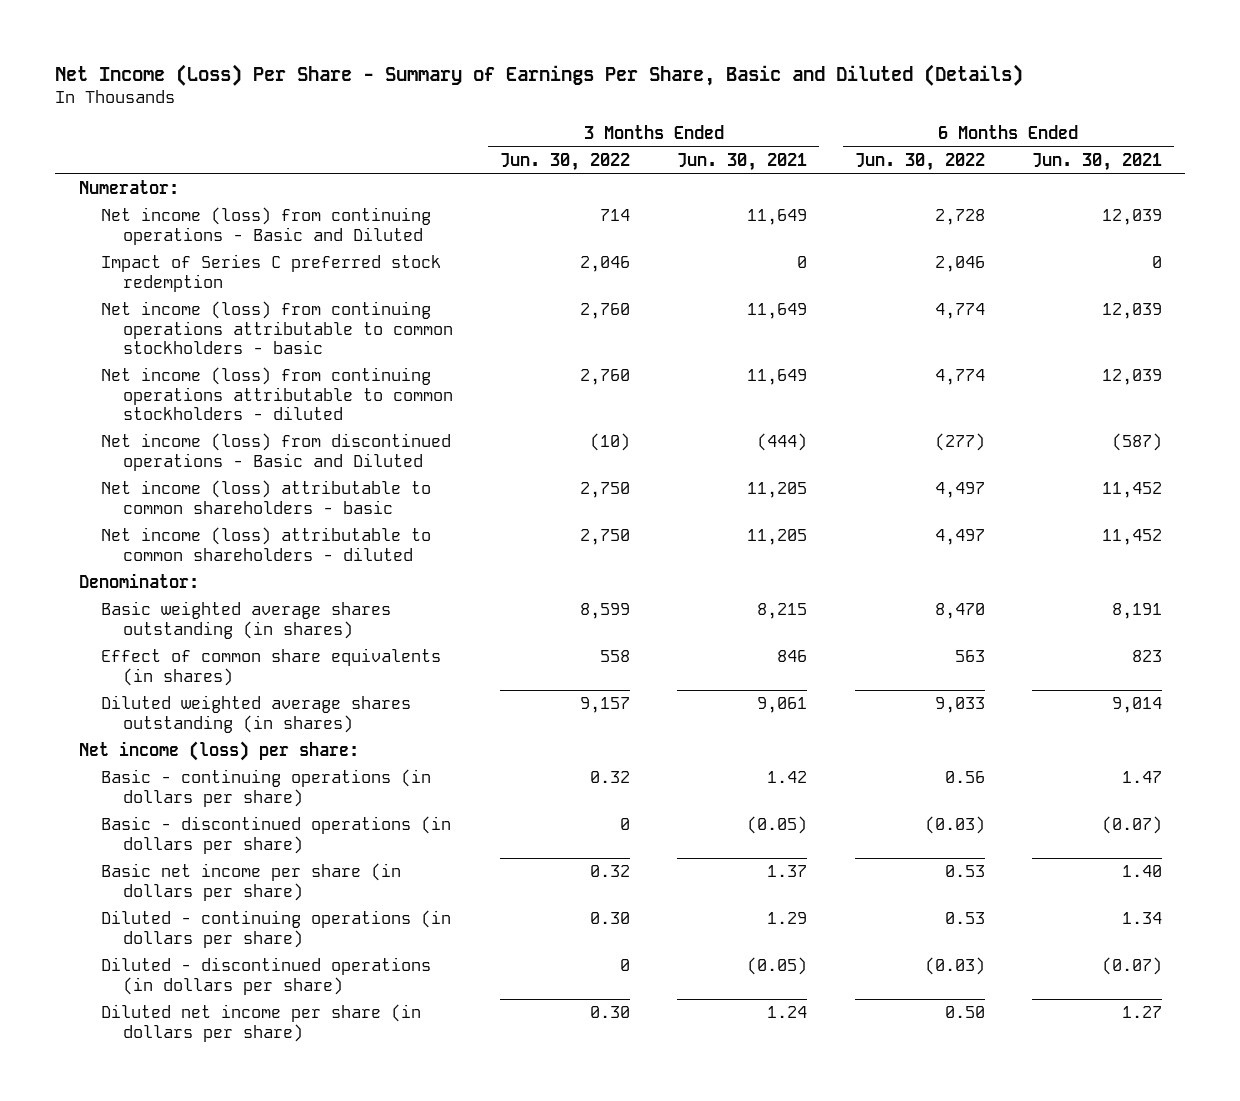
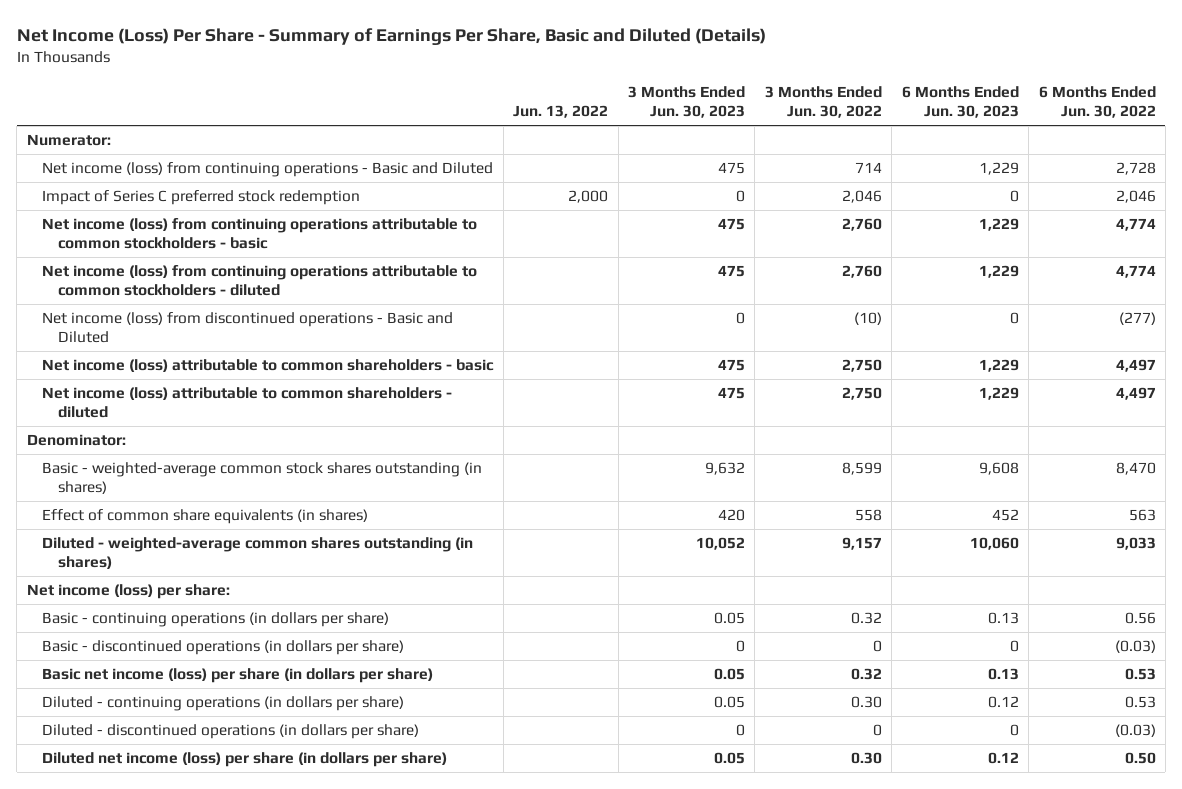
- | 3 Months Ended Jun. 30, 2022 | 3 Months Ended Jun. 30, 2021 | 6 Months Ended Jun. 30, 2022 | 6 Months Ended Jun. 30, 2021
+ | Jun. 13, 2022 | 3 Months Ended Jun. 30, 2023 | 3 Months Ended Jun. 30, 2022 | 6 Months Ended Jun. 30, 2023 | 6 Months Ended Jun. 30, 2022
- Basic weighted average shares outstanding (in shares) | 8,599 | 8,215 | 8,470 | 8,191
+ Basic - weighted-average common stock shares outstanding (in shares) | | 9,632 | 8,599 | 9,608 | 8,470
- Diluted weighted average shares outstanding (in shares) | 9,157 | 9,061 | 9,033 | 9,014
+ Diluted - weighted-average common shares outstanding (in shares) | | 10,052 | 9,157 | 10,060 | 9,033
- Basic net income per share (in dollars per share) | 0.32 | 1.37 | 0.53 | 1.40
+ Basic net income (loss) per share (in dollars per share) | | 0.05 | 0.32 | 0.13 | 0.53
- Diluted net income per share (in dollars per share) | 0.30 | 1.24 | 0.50 | 1.27
+ Diluted net income (loss) per share (in dollars per share) | | 0.05 | 0.30 | 0.12 | 0.50

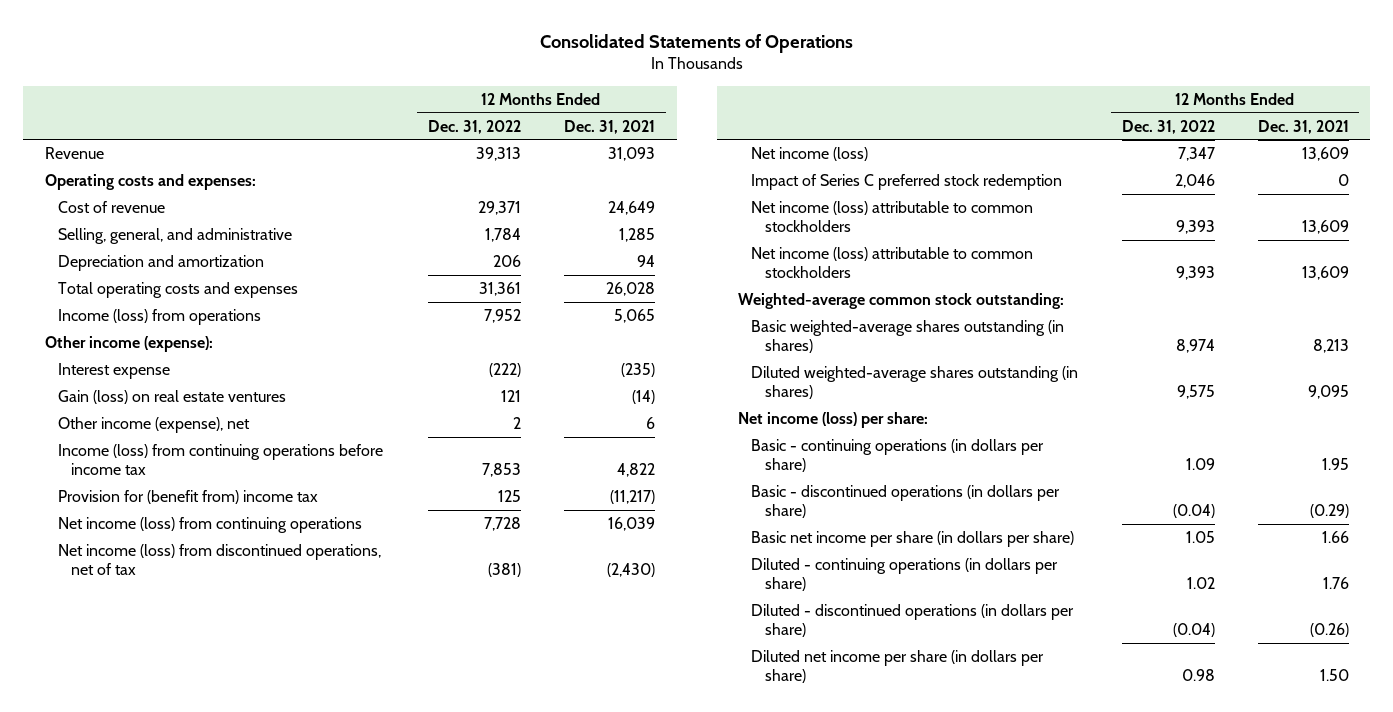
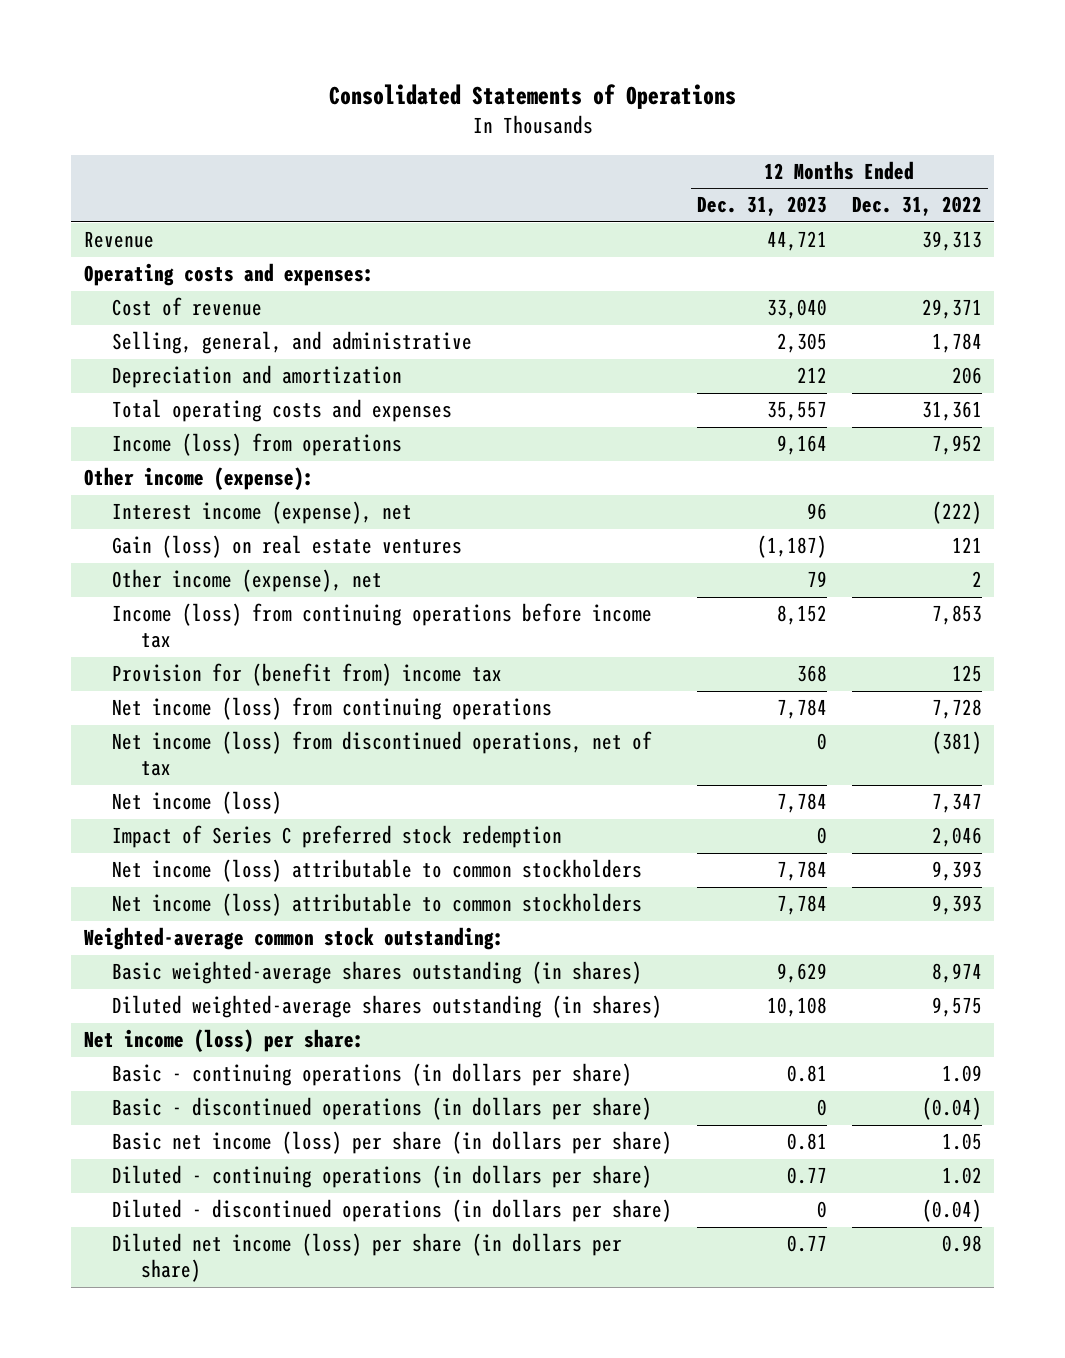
- | 12 Months Ended Dec. 31, 2022 | 12 Months Ended Dec. 31, 2021
+ | 12 Months Ended Dec. 31, 2023 | 12 Months Ended Dec. 31, 2022
- Interest expense | (222) | (235)
+ Interest income (expense), net | 96 | (222)
- Basic net income per share (in dollars per share) | 1.05 | 1.66
+ Basic net income (loss) per share (in dollars per share) | 0.81 | 1.05
- Diluted net income per share (in dollars per share) | 0.98 | 1.50
+ Diluted net income (loss) per share (in dollars per share) | 0.77 | 0.98

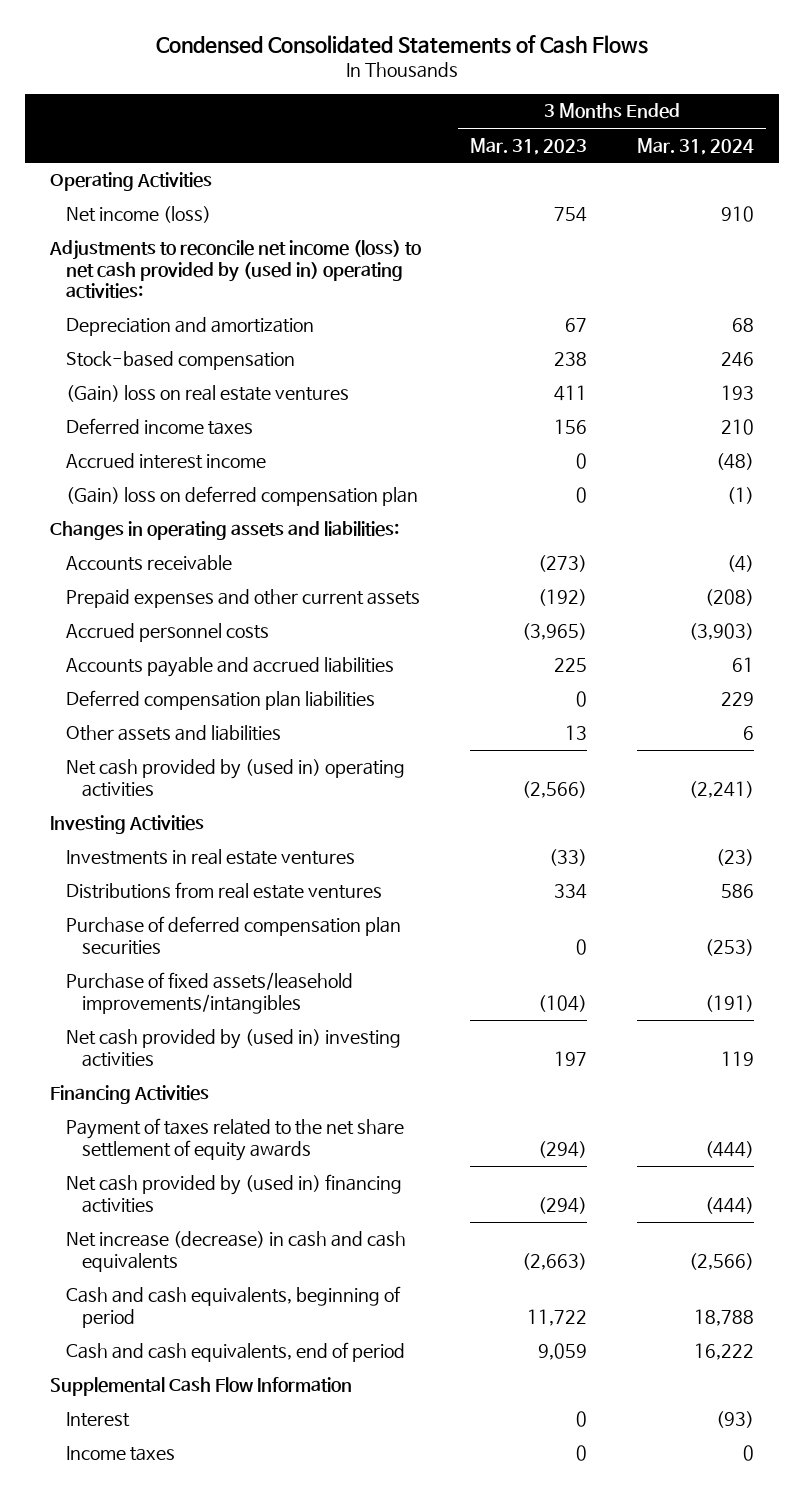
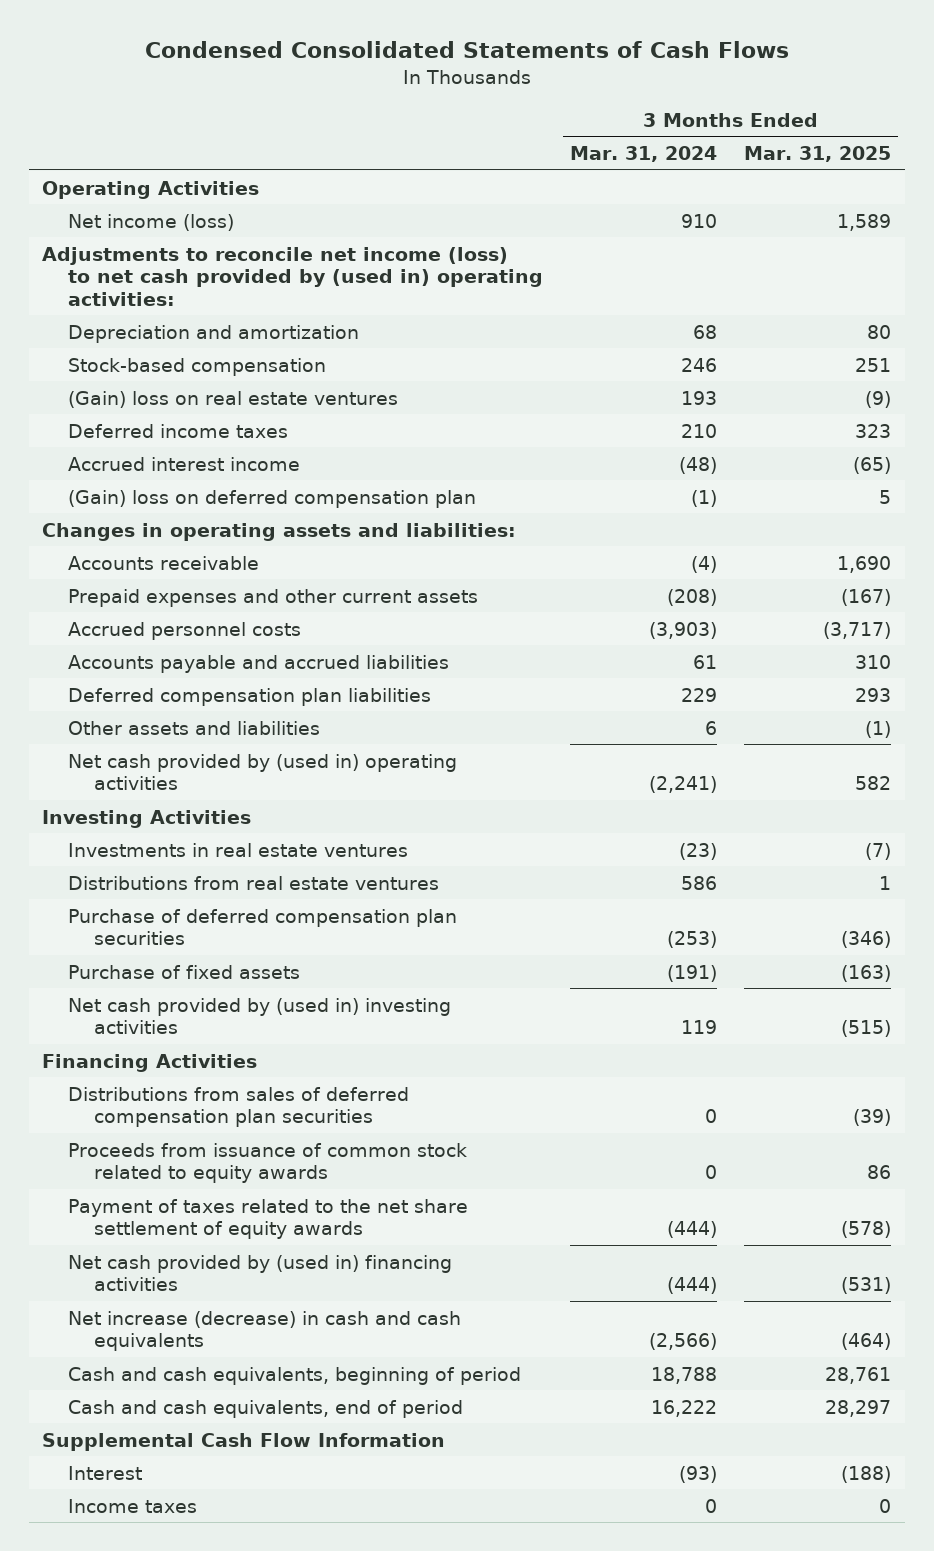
- | 3 Months Ended Mar. 31, 2023 | 3 Months Ended Mar. 31, 2024
+ | 3 Months Ended Mar. 31, 2024 | 3 Months Ended Mar. 31, 2025
- Purchase of fixed assets/leasehold improvements/intangibles | (104) | (191)
+ Purchase of fixed assets | (191) | (163)
+ Distributions from sales of deferred compensation plan securities | 0 | (39)
+ Proceeds from issuance of common stock related to equity awards | 0 | 86

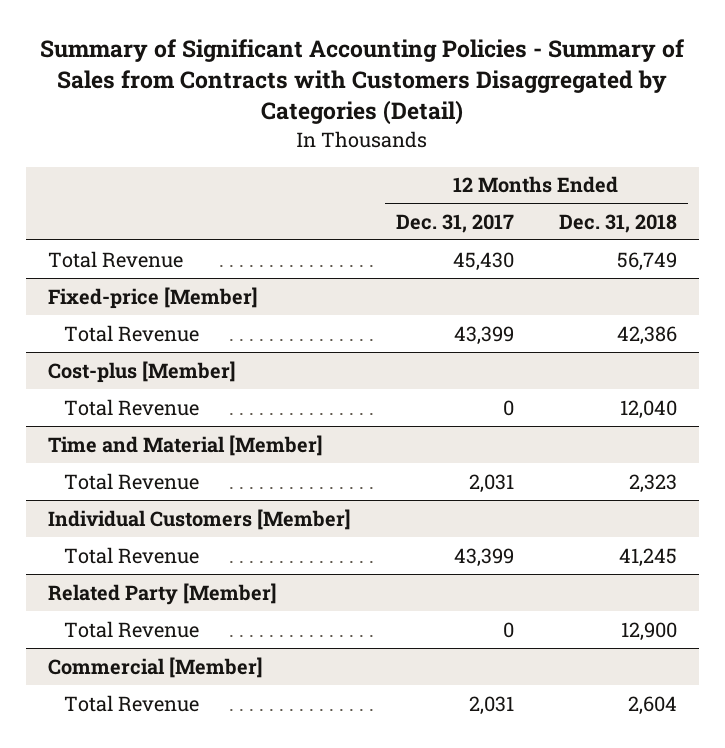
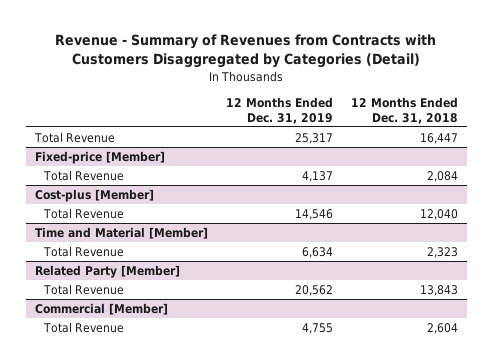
- Summary of Significant Accounting Policies - Summary of Sales from Contracts with Customers Disaggregated by Categories (Detail)
+ Revenue - Summary of Revenues from Contracts with Customers Disaggregated by Categories (Detail)
- | 12 Months Ended Dec. 31, 2017 | 12 Months Ended Dec. 31, 2018
+ | 12 Months Ended Dec. 31, 2019 | 12 Months Ended Dec. 31, 2018
- Total Revenue | 45,430 | 56,749
+ Total Revenue | 25,317 | 16,447
@ Fixed-price [Member]
- Total Revenue | 43,399 | 42,386
+ Total Revenue | 4,137 | 2,084
- Individual Customers [Member]
- Total Revenue | 43,399 | 41,245
@ Related Party [Member]
- Total Revenue | 0 | 12,900
+ Total Revenue | 20,562 | 13,843

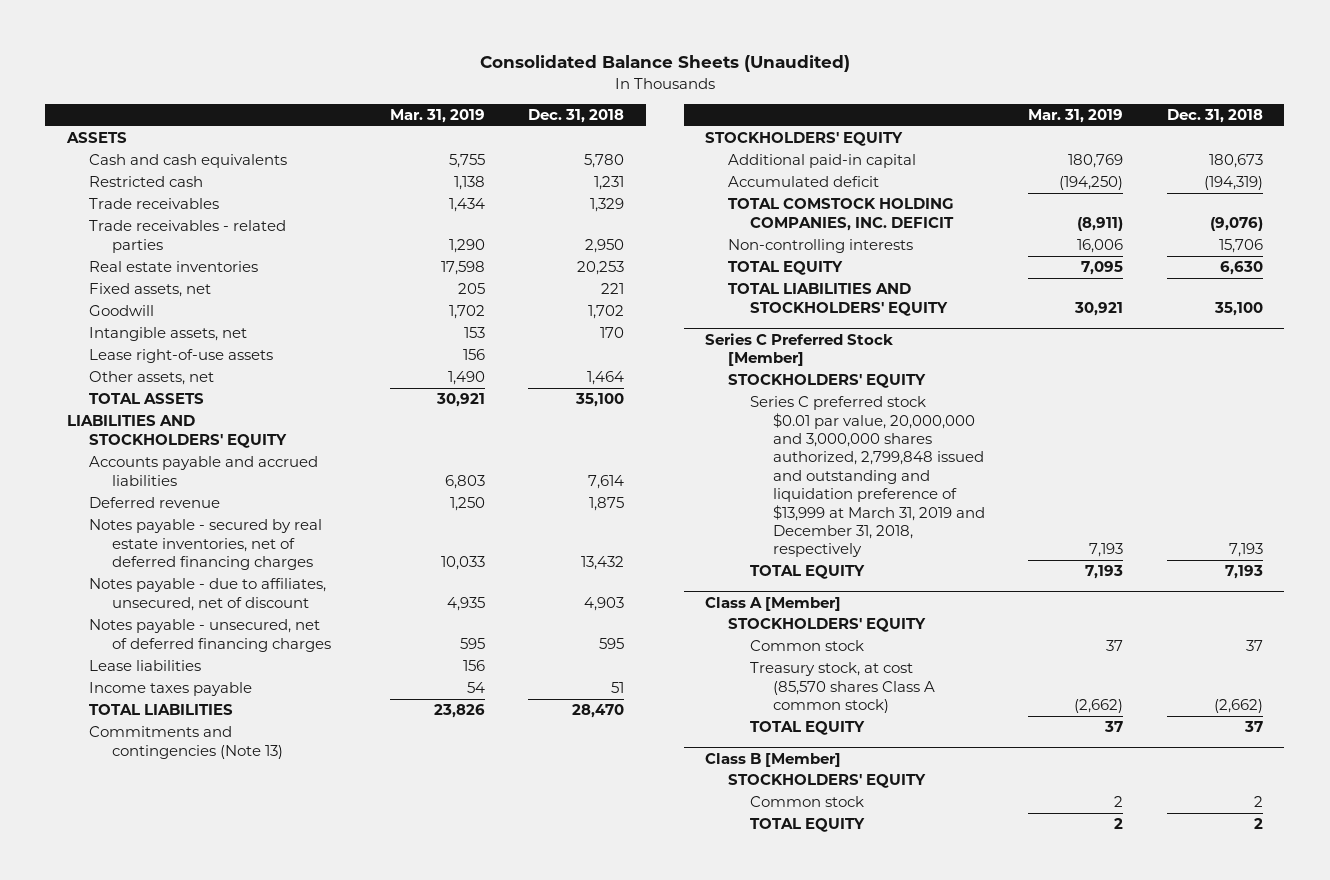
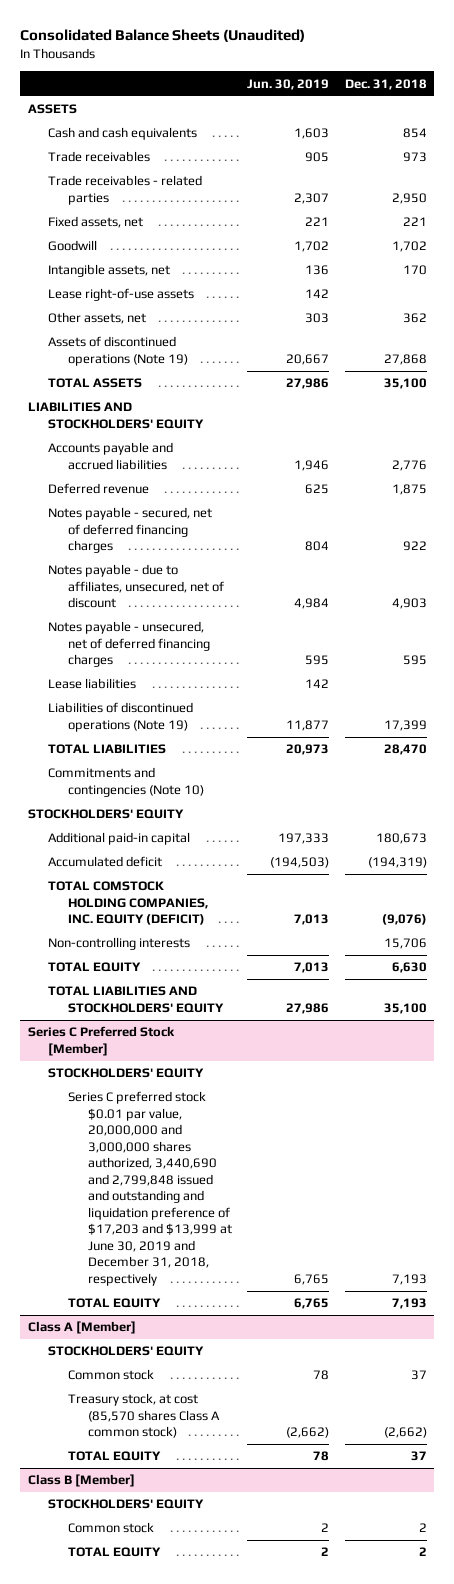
- | Mar. 31, 2019 | Dec. 31, 2018
+ | Jun. 30, 2019 | Dec. 31, 2018
- Cash and cash equivalents | 5,755 | 5,780
- Restricted cash | 1,138 | 1,231
- Trade receivables | 1,434 | 1,329
+ Cash and cash equivalents | 1,603 | 854
+ Trade receivables | 905 | 973
- Real estate inventories | 17,598 | 20,253
- Other assets, net | 1,490 | 1,464
+ Other assets, net | 303 | 362
+ Assets of discontinued operations (Note 19) | 20,667 | 27,868
- Accounts payable and accrued liabilities | 6,803 | 7,614
+ Accounts payable and accrued liabilities | 1,946 | 2,776
- Notes payable - secured by real estate inventories, net of deferred financing charges | 10,033 | 13,432
+ Notes payable - secured, net of deferred financing charges | 804 | 922
- Income taxes payable | 54 | 51
+ Liabilities of discontinued operations (Note 19) | 11,877 | 17,399
- Commitments and contingencies (Note 13)
+ Commitments and contingencies (Note 10)
- TOTAL COMSTOCK HOLDING COMPANIES, INC. DEFICIT | (8,911) | (9,076)
+ TOTAL COMSTOCK HOLDING COMPANIES, INC. EQUITY (DEFICIT) | 7,013 | (9,076)
@ Series C Preferred Stock [Member]
- Series C preferred stock $0.01 par value, 20,000,000 and 3,000,000 shares authorized, 2,799,848 issued and outstanding and liquidation preference of $13,999 at March 31, 2019 and December 31, 2018, respectively | 7,193 | 7,193
+ Series C preferred stock $0.01 par value, 20,000,000 and 3,000,000 shares authorized, 3,440,690 and 2,799,848 issued and outstanding and liquidation preference of $17,203 and $13,999 at June 30, 2019 and December 31, 2018, respectively | 6,765 | 7,193

